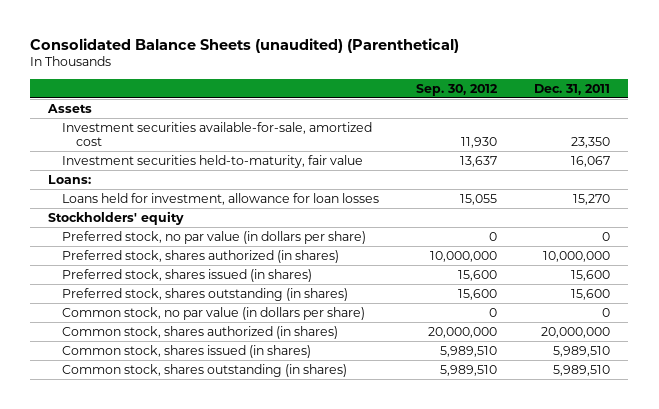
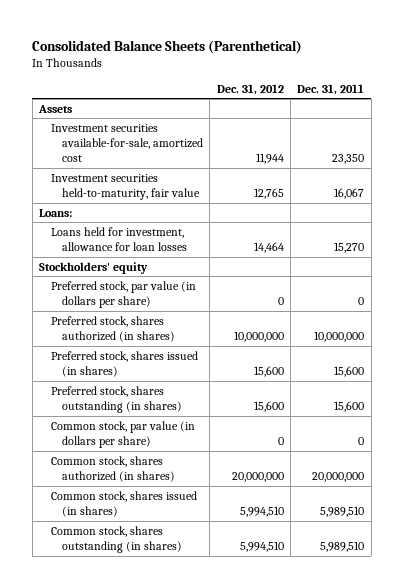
- Consolidated Balance Sheets (unaudited) (Parenthetical)
+ Consolidated Balance Sheets (Parenthetical)
- | Sep. 30, 2012 | Dec. 31, 2011
+ | Dec. 31, 2012 | Dec. 31, 2011
- Preferred stock, no par value (in dollars per share) | 0 | 0
+ Preferred stock, par value (in dollars per share) | 0 | 0
- Common stock, no par value (in dollars per share) | 0 | 0
+ Common stock, par value (in dollars per share) | 0 | 0

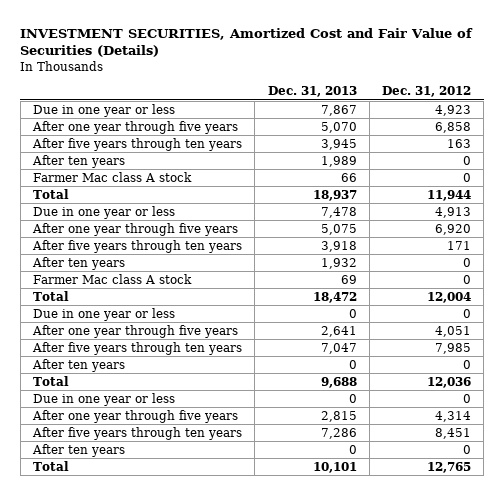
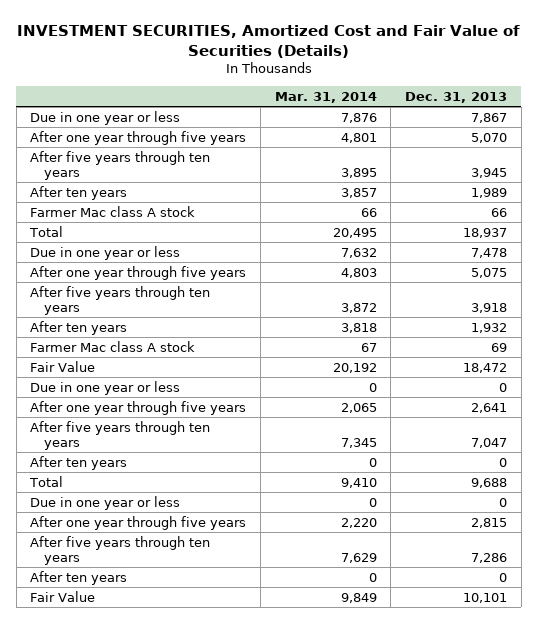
- | Dec. 31, 2013 | Dec. 31, 2012
+ | Mar. 31, 2014 | Dec. 31, 2013
- Total | 18,472 | 12,004
+ Fair Value | 20,192 | 18,472
- Total | 10,101 | 12,765
+ Fair Value | 9,849 | 10,101

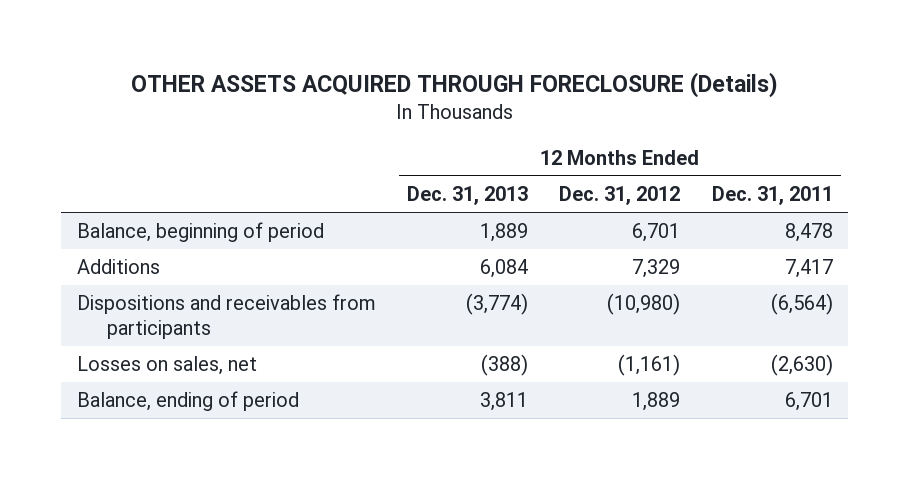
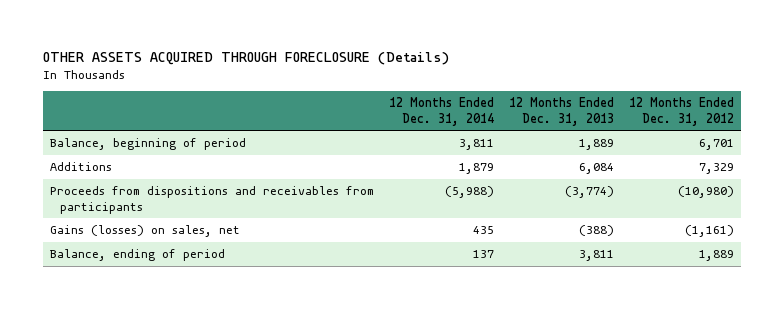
- | 12 Months Ended Dec. 31, 2013 | 12 Months Ended Dec. 31, 2012 | 12 Months Ended Dec. 31, 2011
+ | 12 Months Ended Dec. 31, 2014 | 12 Months Ended Dec. 31, 2013 | 12 Months Ended Dec. 31, 2012
- Dispositions and receivables from participants | (3,774) | (10,980) | (6,564)
- Losses on sales, net | (388) | (1,161) | (2,630)
+ Proceeds from dispositions and receivables from participants | (5,988) | (3,774) | (10,980)
+ Gains (losses) on sales, net | 435 | (388) | (1,161)

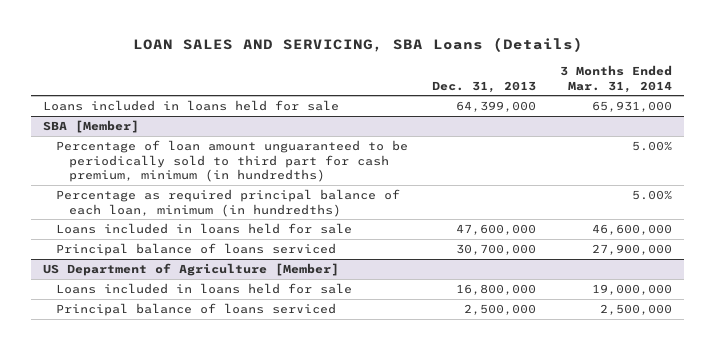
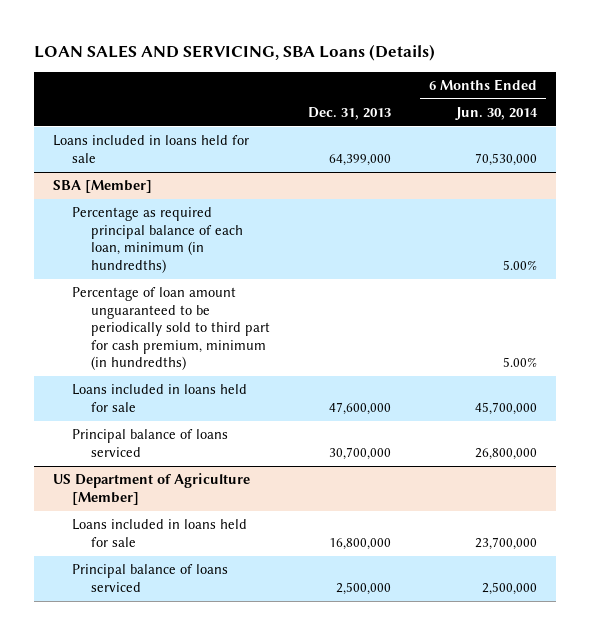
- | Dec. 31, 2013 | 3 Months Ended Mar. 31, 2014
+ | Dec. 31, 2013 | 6 Months Ended Jun. 30, 2014
@ SBA [Member]
moved down: Percentage of loan amount unguaranteed to be periodically sold to third part for cash premium, minimum (in hundredths) | | 5.00%

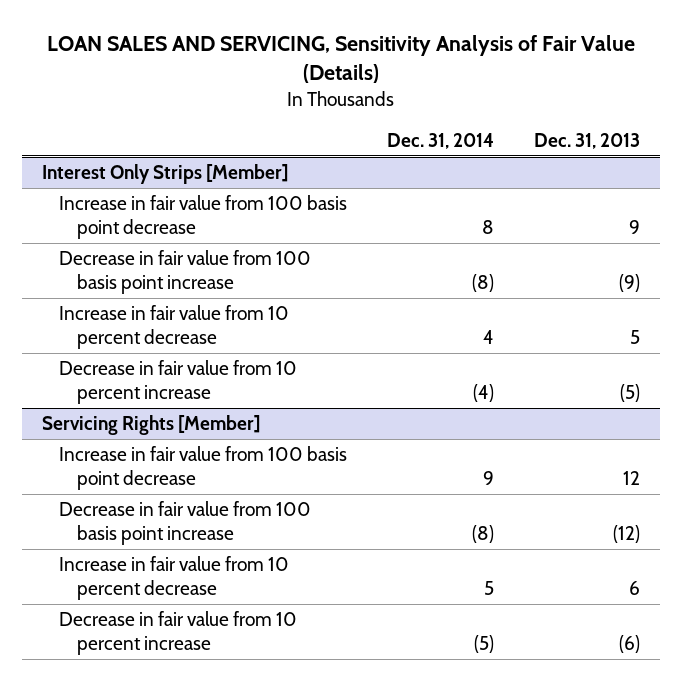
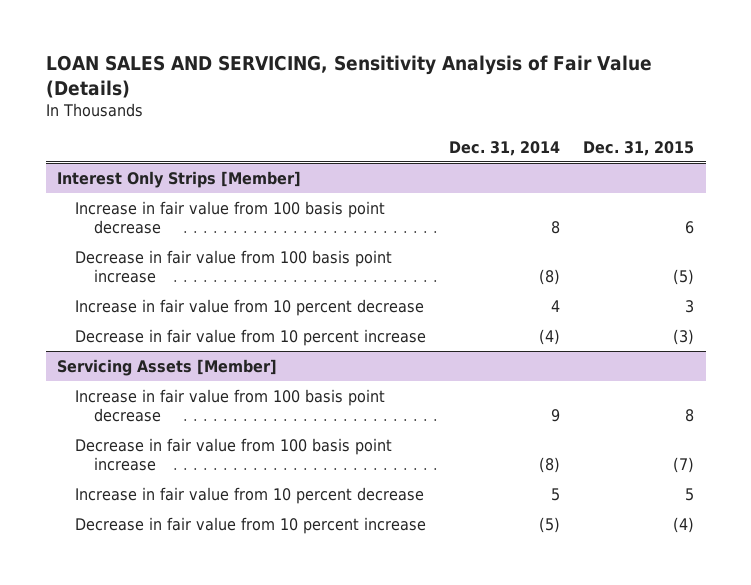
- | Dec. 31, 2014 | Dec. 31, 2013
+ | Dec. 31, 2014 | Dec. 31, 2015
- Servicing Rights [Member]
+ Servicing Assets [Member]

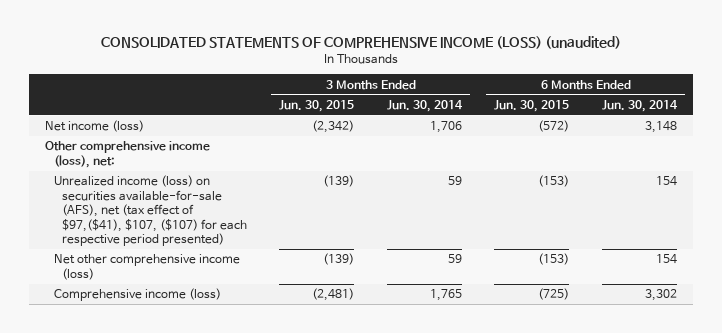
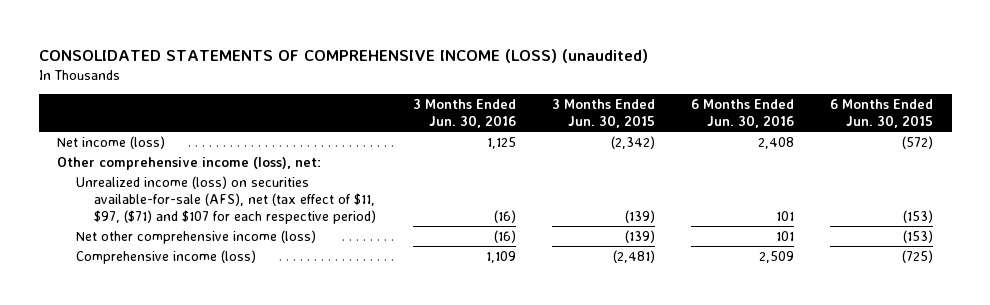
- | 3 Months Ended Jun. 30, 2015 | 3 Months Ended Jun. 30, 2014 | 6 Months Ended Jun. 30, 2015 | 6 Months Ended Jun. 30, 2014
+ | 3 Months Ended Jun. 30, 2016 | 3 Months Ended Jun. 30, 2015 | 6 Months Ended Jun. 30, 2016 | 6 Months Ended Jun. 30, 2015
- Unrealized income (loss) on securities available-for-sale (AFS), net (tax effect of $97,($41), $107, ($107) for each respective period presented) | (139) | 59 | (153) | 154
+ Unrealized income (loss) on securities available-for-sale (AFS), net (tax effect of $11, $97, ($71) and $107 for each respective period) | (16) | (139) | 101 | (153)

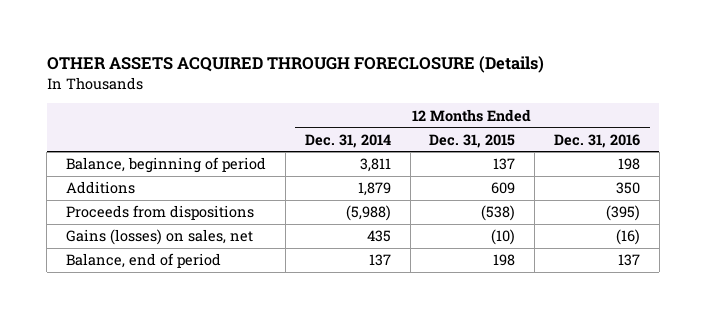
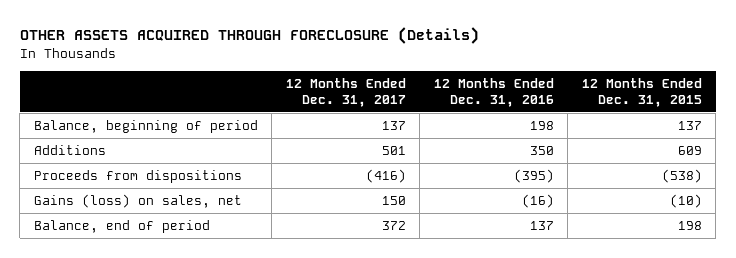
- | 12 Months Ended Dec. 31, 2014 | 12 Months Ended Dec. 31, 2015 | 12 Months Ended Dec. 31, 2016
+ | 12 Months Ended Dec. 31, 2017 | 12 Months Ended Dec. 31, 2016 | 12 Months Ended Dec. 31, 2015
- Gains (losses) on sales, net | 435 | (10) | (16)
+ Gains (loss) on sales, net | 150 | (16) | (10)

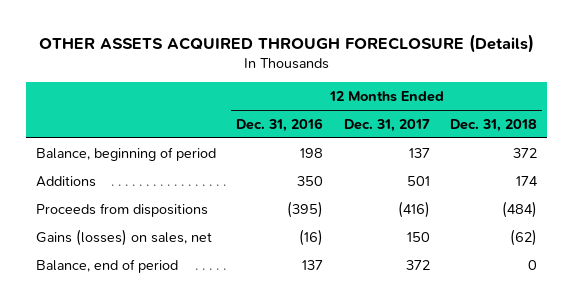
- | 12 Months Ended Dec. 31, 2017 | 12 Months Ended Dec. 31, 2016 | 12 Months Ended Dec. 31, 2015
+ | 12 Months Ended Dec. 31, 2016 | 12 Months Ended Dec. 31, 2017 | 12 Months Ended Dec. 31, 2018
- Gains (loss) on sales, net | 150 | (16) | (10)
+ Gains (losses) on sales, net | (16) | 150 | (62)

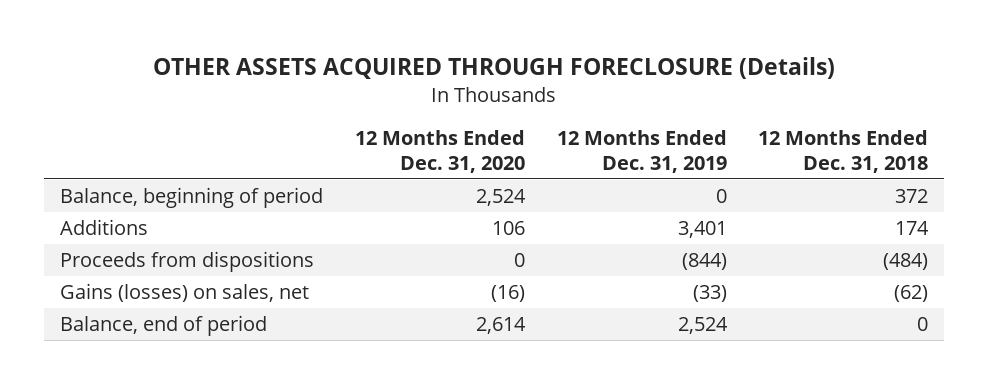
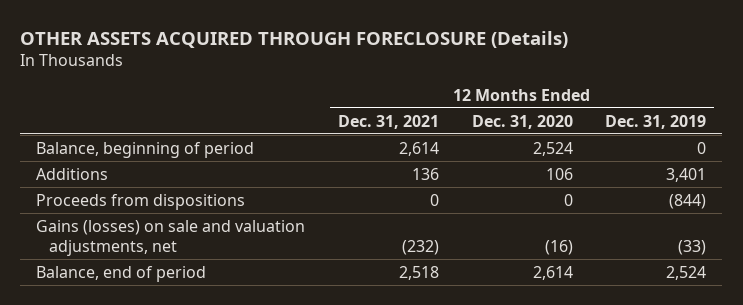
- | 12 Months Ended Dec. 31, 2020 | 12 Months Ended Dec. 31, 2019 | 12 Months Ended Dec. 31, 2018
+ | 12 Months Ended Dec. 31, 2021 | 12 Months Ended Dec. 31, 2020 | 12 Months Ended Dec. 31, 2019
- Gains (losses) on sales, net | (16) | (33) | (62)
+ Gains (losses) on sale and valuation adjustments, net | (232) | (16) | (33)

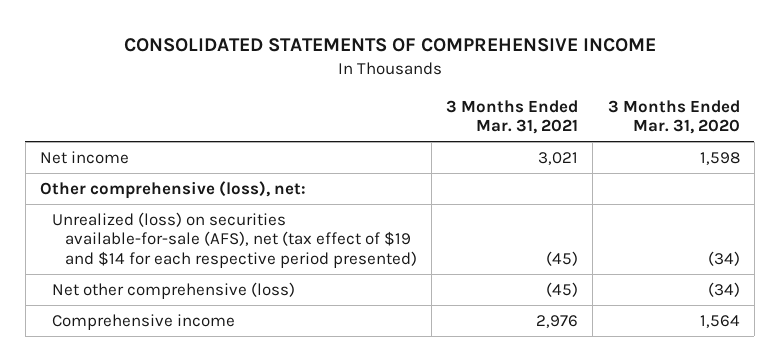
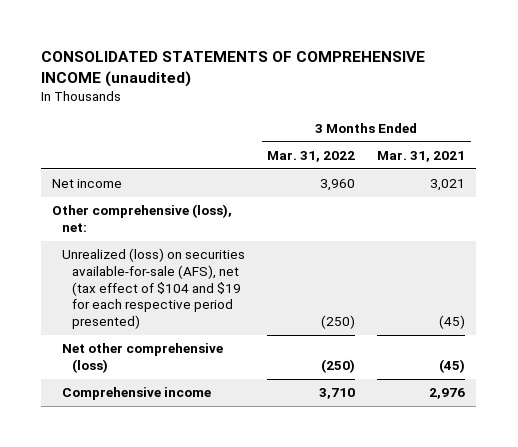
- CONSOLIDATED STATEMENTS OF COMPREHENSIVE INCOME
+ CONSOLIDATED STATEMENTS OF COMPREHENSIVE INCOME (unaudited)
- | 3 Months Ended Mar. 31, 2021 | 3 Months Ended Mar. 31, 2020
+ | 3 Months Ended Mar. 31, 2022 | 3 Months Ended Mar. 31, 2021
- Unrealized (loss) on securities available-for-sale (AFS), net (tax effect of $19 and $14 for each respective period presented) | (45) | (34)
+ Unrealized (loss) on securities available-for-sale (AFS), net (tax effect of $104 and $19 for each respective period presented) | (250) | (45)

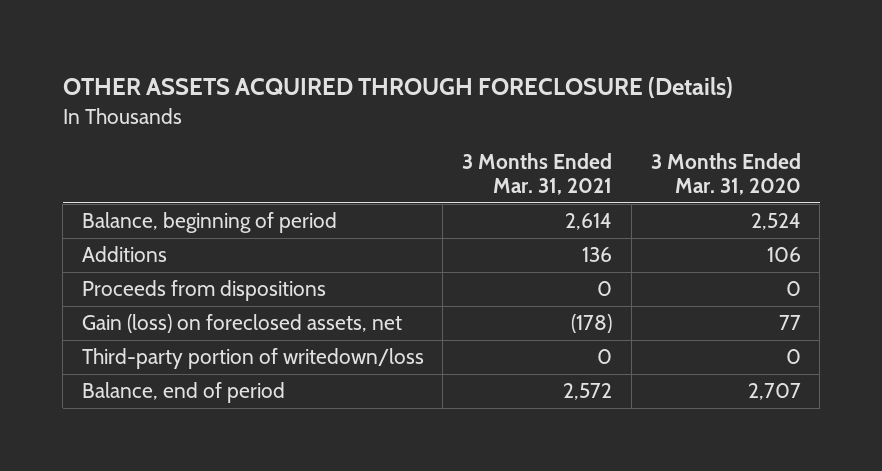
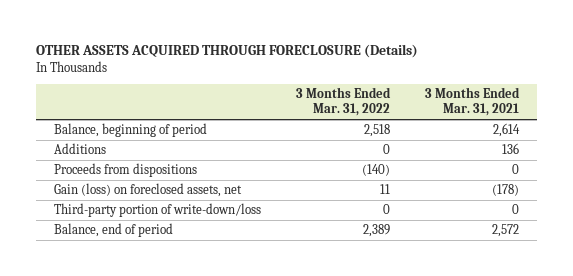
- | 3 Months Ended Mar. 31, 2021 | 3 Months Ended Mar. 31, 2020
+ | 3 Months Ended Mar. 31, 2022 | 3 Months Ended Mar. 31, 2021
- Third-party portion of writedown/loss | 0 | 0
+ Third-party portion of write-down/loss | 0 | 0

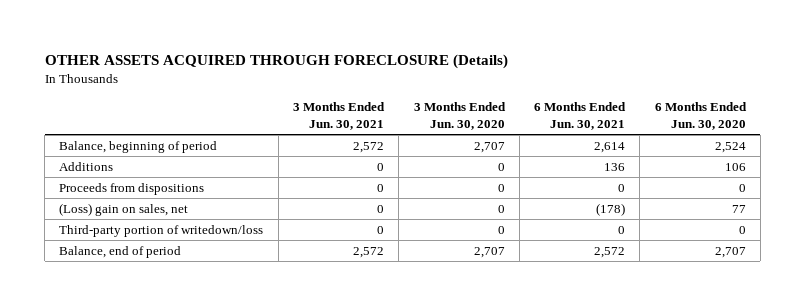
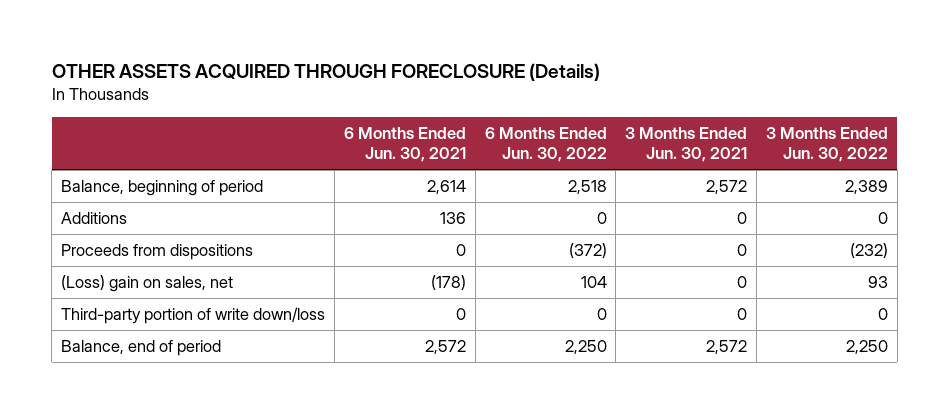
- | 3 Months Ended Jun. 30, 2021 | 3 Months Ended Jun. 30, 2020 | 6 Months Ended Jun. 30, 2021 | 6 Months Ended Jun. 30, 2020
+ | 6 Months Ended Jun. 30, 2021 | 6 Months Ended Jun. 30, 2022 | 3 Months Ended Jun. 30, 2021 | 3 Months Ended Jun. 30, 2022
- Third-party portion of writedown/loss | 0 | 0 | 0 | 0
+ Third-party portion of write down/loss | 0 | 0 | 0 | 0

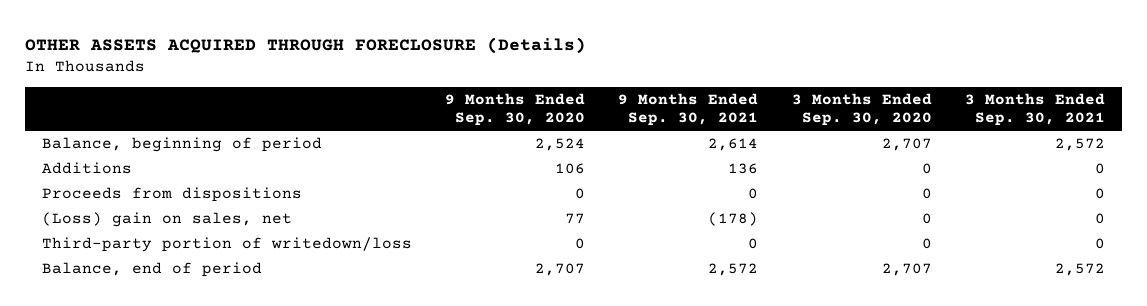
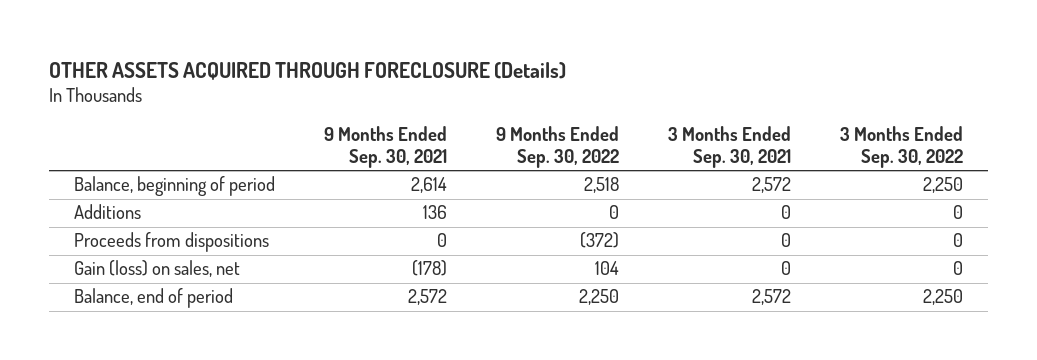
- | 9 Months Ended Sep. 30, 2020 | 9 Months Ended Sep. 30, 2021 | 3 Months Ended Sep. 30, 2020 | 3 Months Ended Sep. 30, 2021
+ | 9 Months Ended Sep. 30, 2021 | 9 Months Ended Sep. 30, 2022 | 3 Months Ended Sep. 30, 2021 | 3 Months Ended Sep. 30, 2022
- (Loss) gain on sales, net | 77 | (178) | 0 | 0
- Third-party portion of writedown/loss | 0 | 0 | 0 | 0
+ Gain (loss) on sales, net | (178) | 104 | 0 | 0

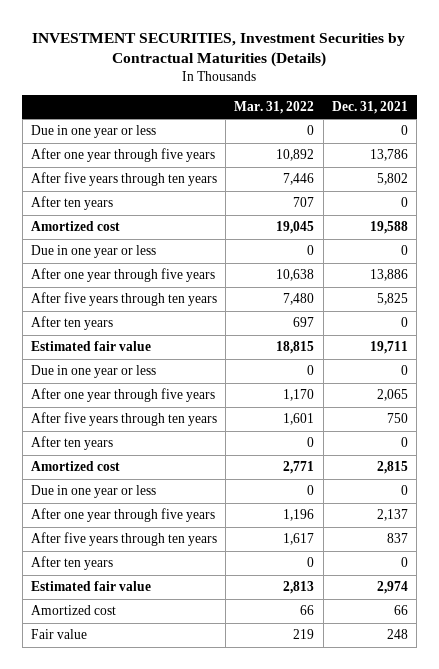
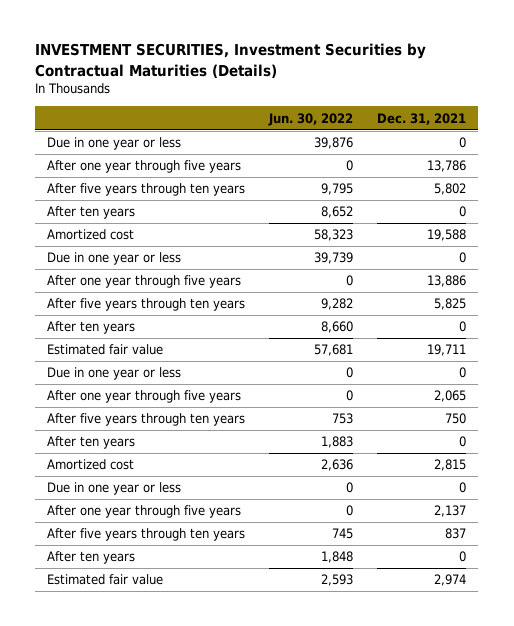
- | Mar. 31, 2022 | Dec. 31, 2021
+ | Jun. 30, 2022 | Dec. 31, 2021
- Amortized cost | 66 | 66
- Fair value | 219 | 248

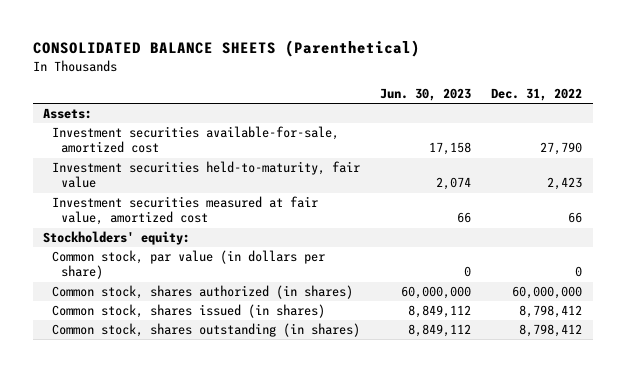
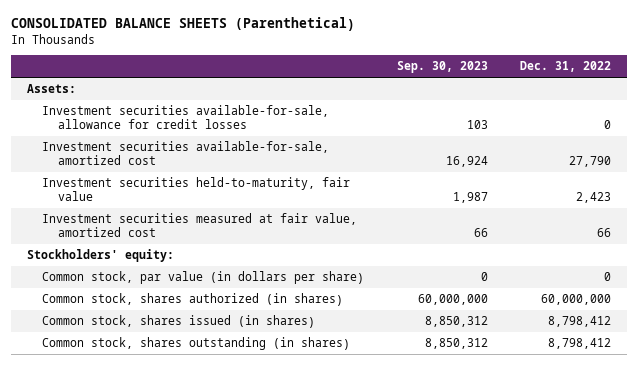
- | Jun. 30, 2023 | Dec. 31, 2022
+ | Sep. 30, 2023 | Dec. 31, 2022
+ Investment securities available-for-sale, allowance for credit losses | 103 | 0

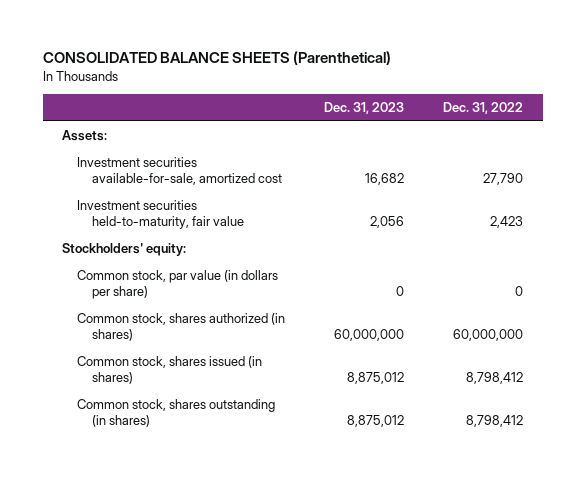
- | Sep. 30, 2023 | Dec. 31, 2022
+ | Dec. 31, 2023 | Dec. 31, 2022
- Investment securities available-for-sale, allowance for credit losses | 103 | 0
- Investment securities measured at fair value, amortized cost | 66 | 66

